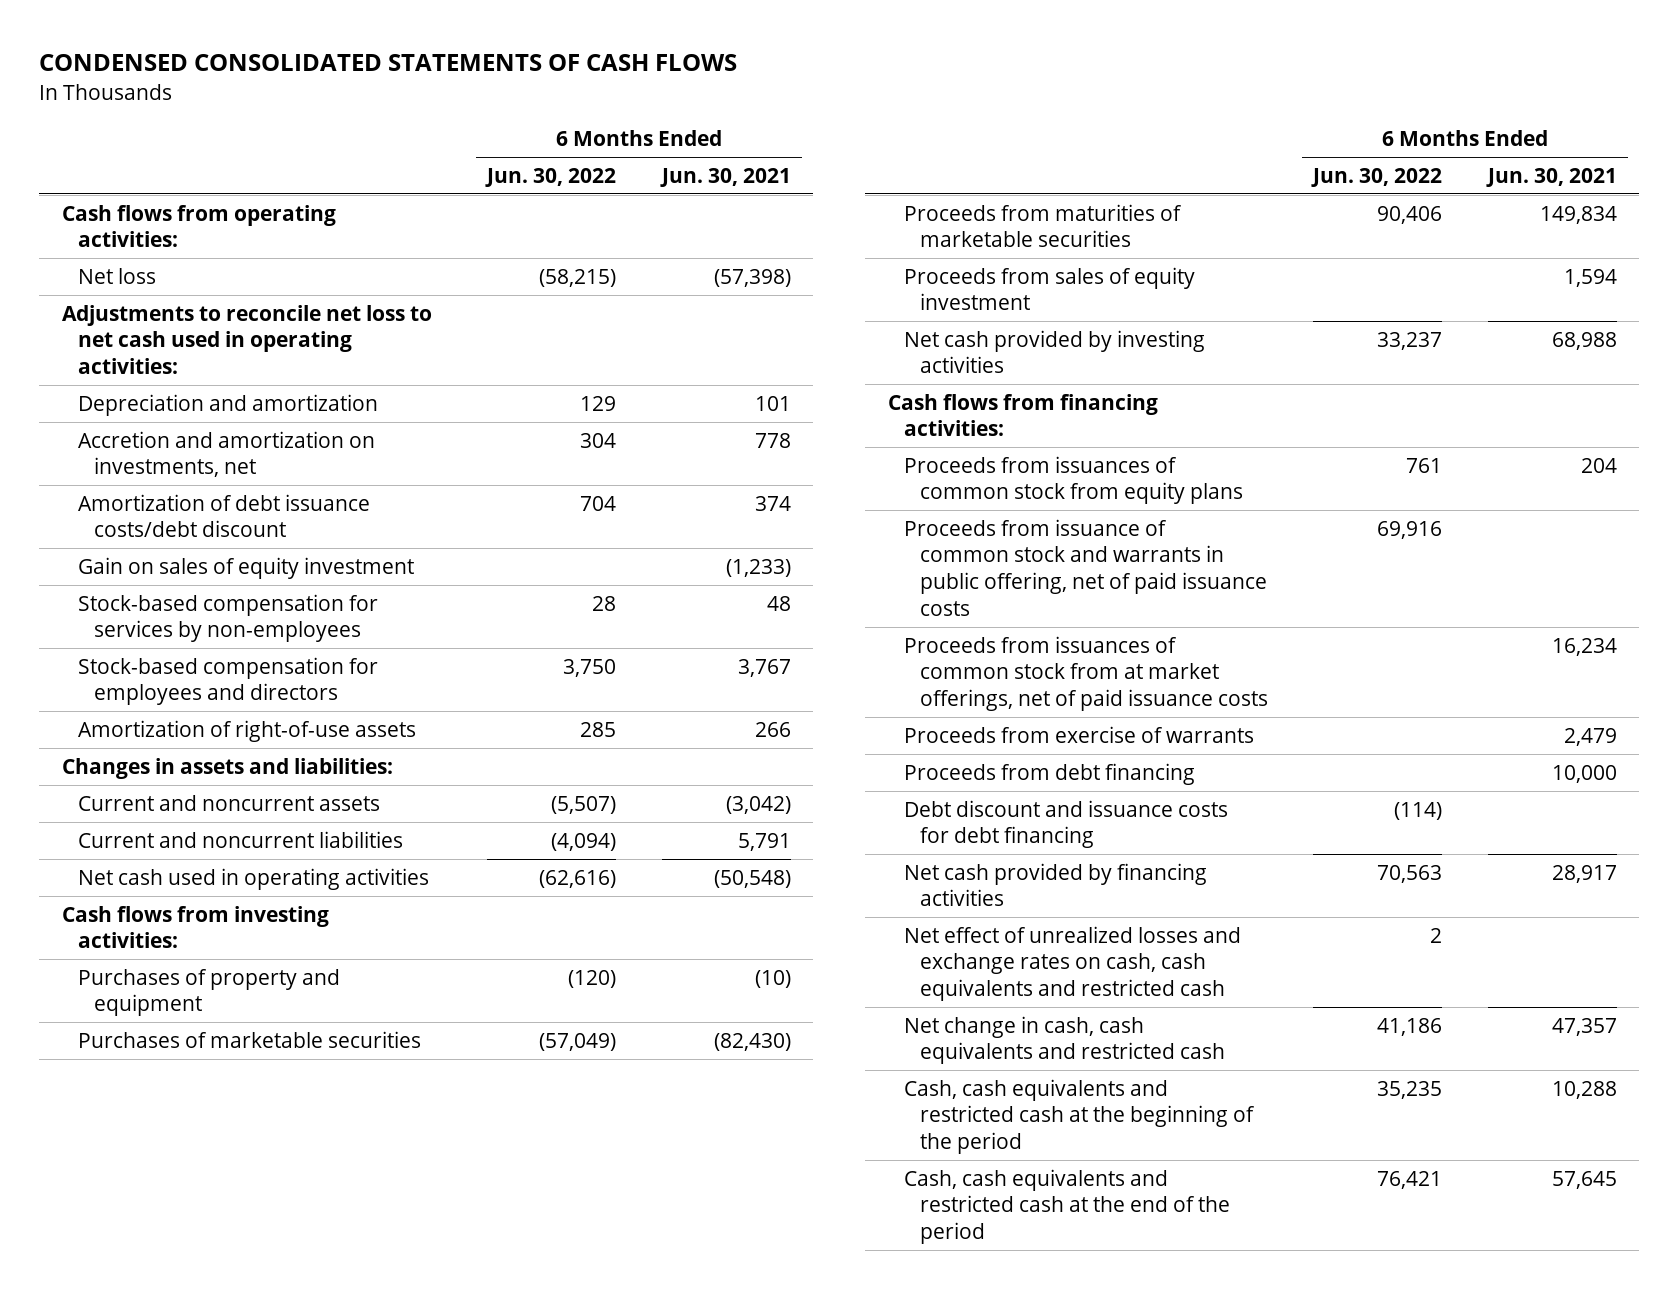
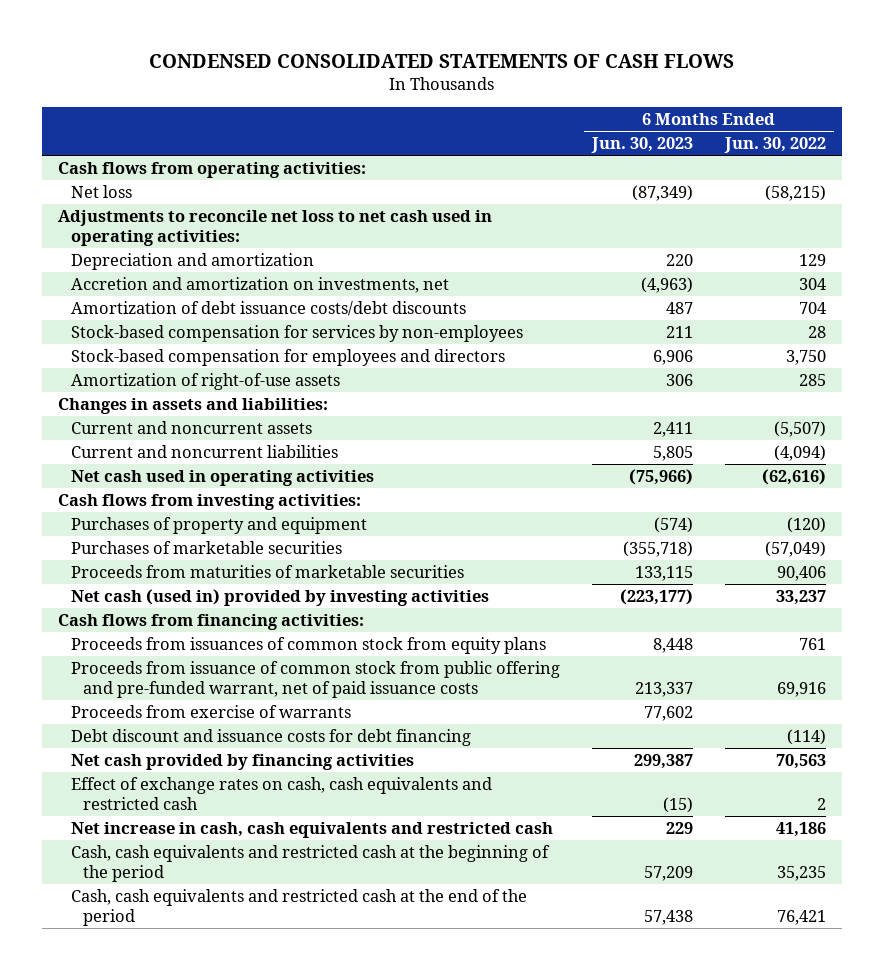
- | 6 Months Ended Jun. 30, 2022 | 6 Months Ended Jun. 30, 2021
+ | 6 Months Ended Jun. 30, 2023 | 6 Months Ended Jun. 30, 2022
- Amortization of debt issuance costs/debt discount | 704 | 374
- Gain on sales of equity investment | | (1,233)
+ Amortization of debt issuance costs/debt discounts | 487 | 704
- Proceeds from sales of equity investment | | 1,594
- Net cash provided by investing activities | 33,237 | 68,988
+ Net cash (used in) provided by investing activities | (223,177) | 33,237
- Proceeds from issuance of common stock and warrants in public offering, net of paid issuance costs | 69,916 |
- Proceeds from issuances of common stock from at market offerings, net of paid issuance costs | | 16,234
+ Proceeds from issuance of common stock from public offering and pre-funded warrant, net of paid issuance costs | 213,337 | 69,916
- Proceeds from debt financing | | 10,000
- Net effect of unrealized losses and exchange rates on cash, cash equivalents and restricted cash | 2 |
- Net change in cash, cash equivalents and restricted cash | 41,186 | 47,357
+ Effect of exchange rates on cash, cash equivalents and restricted cash | (15) | 2
+ Net increase in cash, cash equivalents and restricted cash | 229 | 41,186

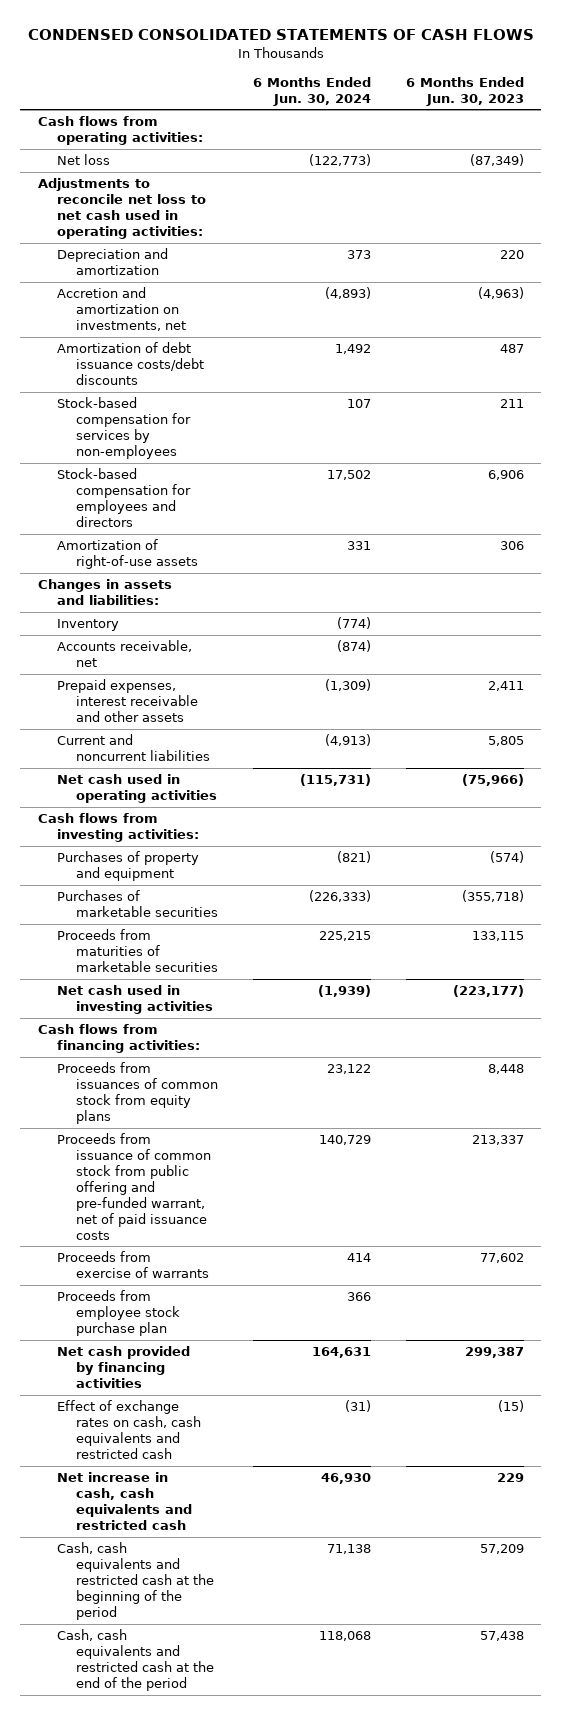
- | 6 Months Ended Jun. 30, 2023 | 6 Months Ended Jun. 30, 2022
+ | 6 Months Ended Jun. 30, 2024 | 6 Months Ended Jun. 30, 2023
- Current and noncurrent assets | 2,411 | (5,507)
+ Inventory | (774) |
+ Accounts receivable, net | (874) |
+ Prepaid expenses, interest receivable and other assets | (1,309) | 2,411
- Net cash (used in) provided by investing activities | (223,177) | 33,237
+ Net cash used in investing activities | (1,939) | (223,177)
- Debt discount and issuance costs for debt financing | | (114)
+ Proceeds from employee stock purchase plan | 366 |

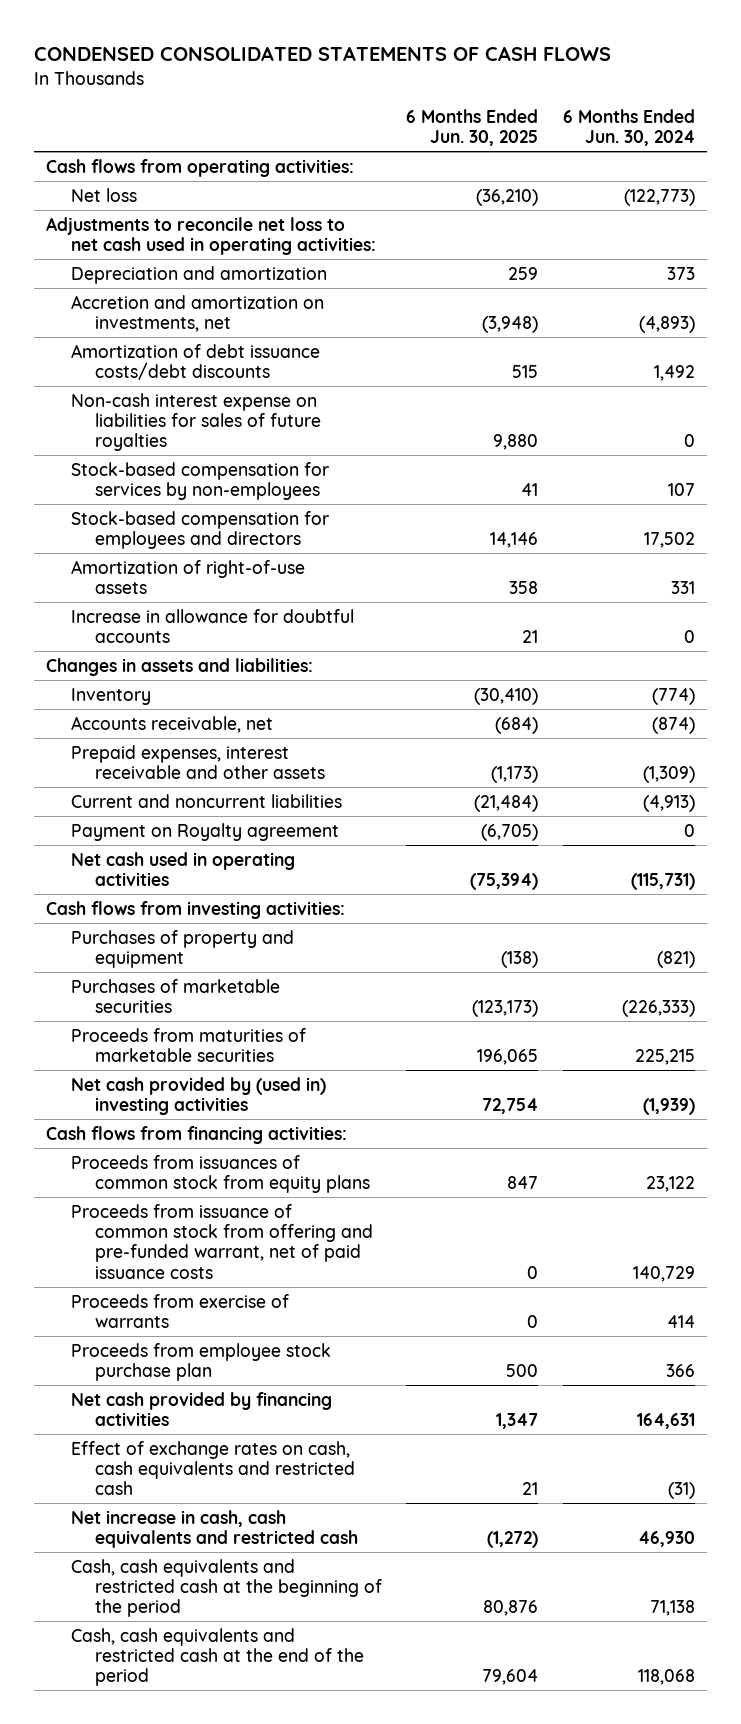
- | 6 Months Ended Jun. 30, 2024 | 6 Months Ended Jun. 30, 2023
+ | 6 Months Ended Jun. 30, 2025 | 6 Months Ended Jun. 30, 2024
+ Non-cash interest expense on liabilities for sales of future royalties | 9,880 | 0
+ Increase in allowance for doubtful accounts | 21 | 0
+ Payment on Royalty agreement | (6,705) | 0
- Net cash used in investing activities | (1,939) | (223,177)
+ Net cash provided by (used in) investing activities | 72,754 | (1,939)
- Proceeds from issuance of common stock from public offering and pre-funded warrant, net of paid issuance costs | 140,729 | 213,337
+ Proceeds from issuance of common stock from offering and pre-funded warrant, net of paid issuance costs | 0 | 140,729

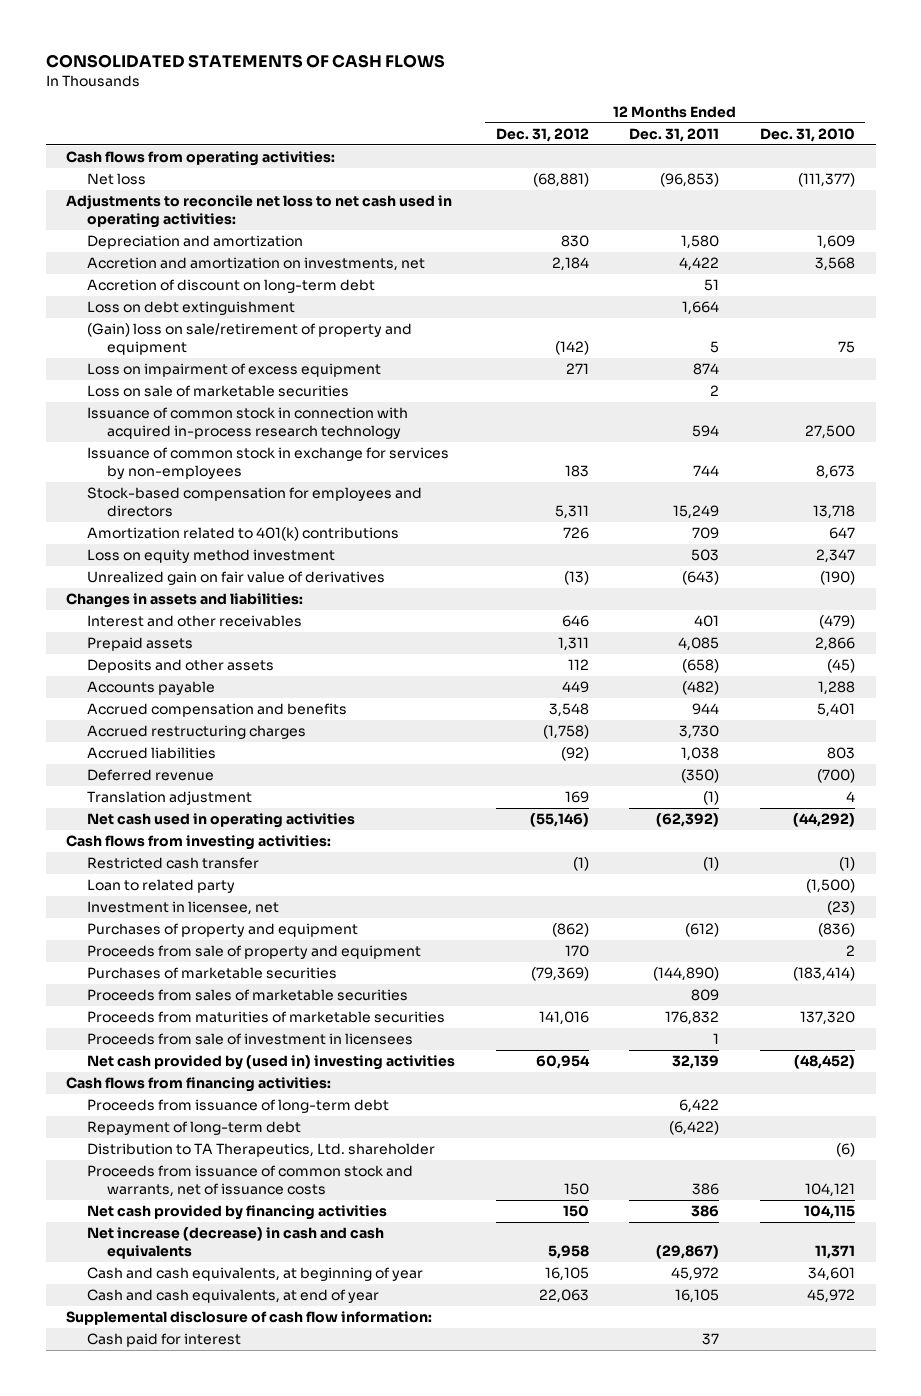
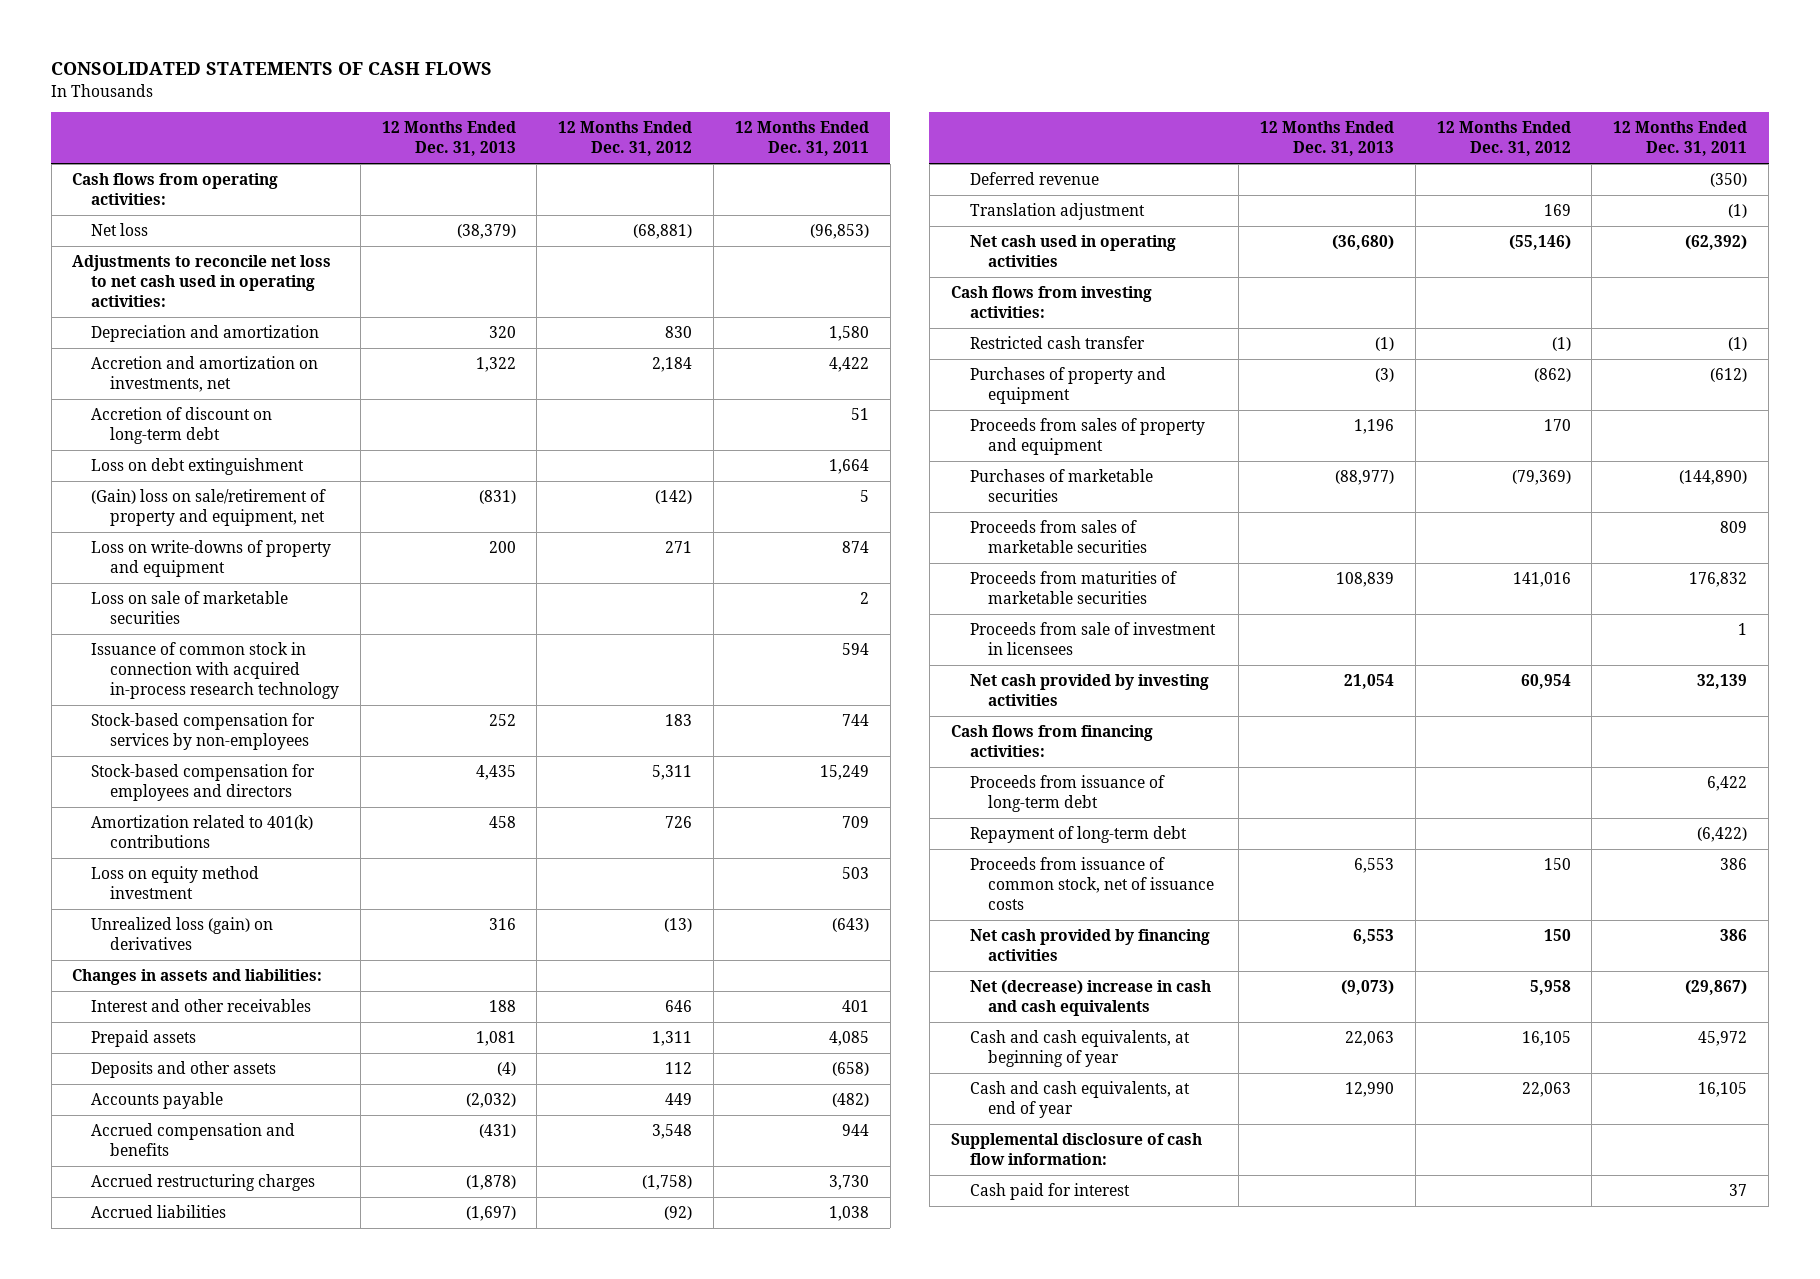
- | 12 Months Ended Dec. 31, 2012 | 12 Months Ended Dec. 31, 2011 | 12 Months Ended Dec. 31, 2010
+ | 12 Months Ended Dec. 31, 2013 | 12 Months Ended Dec. 31, 2012 | 12 Months Ended Dec. 31, 2011
- (Gain) loss on sale/retirement of property and equipment | (142) | 5 | 75
- Loss on impairment of excess equipment | 271 | 874 |
+ (Gain) loss on sale/retirement of property and equipment, net | (831) | (142) | 5
+ Loss on write-downs of property and equipment | 200 | 271 | 874
- Issuance of common stock in exchange for services by non-employees | 183 | 744 | 8,673
+ Stock-based compensation for services by non-employees | 252 | 183 | 744
- Unrealized gain on fair value of derivatives | (13) | (643) | (190)
+ Unrealized loss (gain) on derivatives | 316 | (13) | (643)
- Loan to related party | | | (1,500)
- Investment in licensee, net | | | (23)
- Proceeds from sale of property and equipment | 170 | | 2
+ Proceeds from sales of property and equipment | 1,196 | 170 |
- Net cash provided by (used in) investing activities | 60,954 | 32,139 | (48,452)
+ Net cash provided by investing activities | 21,054 | 60,954 | 32,139
- Distribution to TA Therapeutics, Ltd. shareholder | | | (6)
- Proceeds from issuance of common stock and warrants, net of issuance costs | 150 | 386 | 104,121
+ Proceeds from issuance of common stock, net of issuance costs | 6,553 | 150 | 386
- Net increase (decrease) in cash and cash equivalents | 5,958 | (29,867) | 11,371
+ Net (decrease) increase in cash and cash equivalents | (9,073) | 5,958 | (29,867)

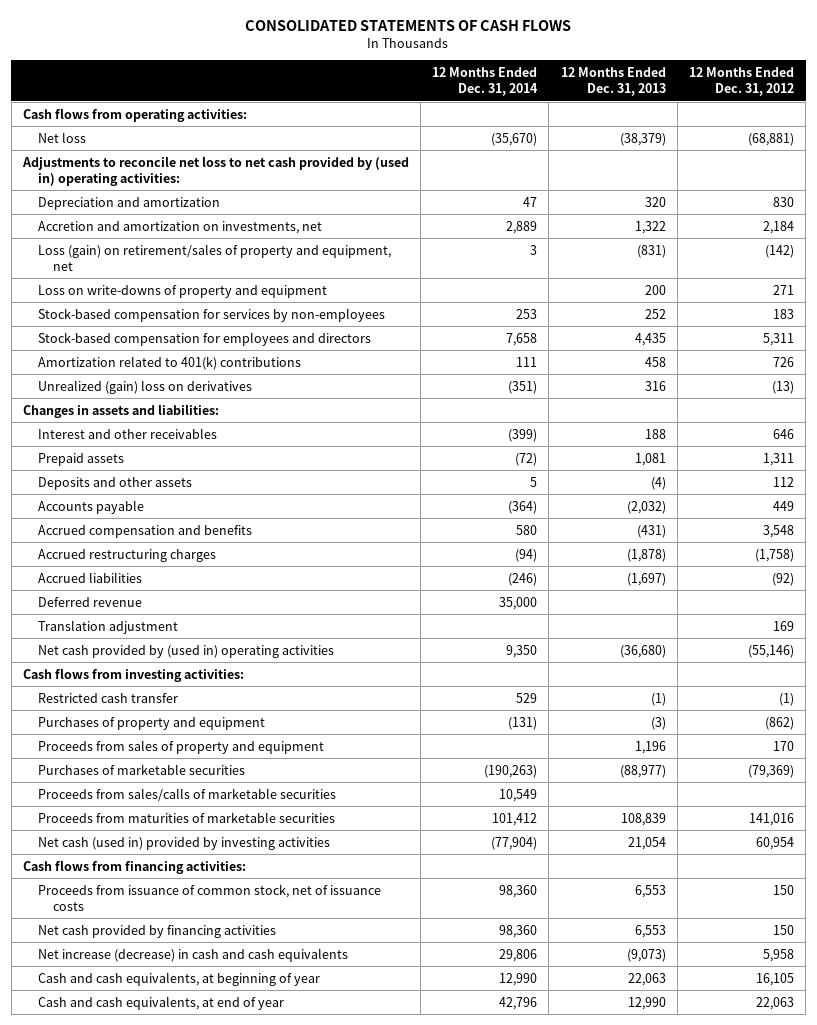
- | 12 Months Ended Dec. 31, 2013 | 12 Months Ended Dec. 31, 2012 | 12 Months Ended Dec. 31, 2011
+ | 12 Months Ended Dec. 31, 2014 | 12 Months Ended Dec. 31, 2013 | 12 Months Ended Dec. 31, 2012
- Adjustments to reconcile net loss to net cash used in operating activities:
+ Adjustments to reconcile net loss to net cash provided by (used in) operating activities:
- Accretion of discount on long-term debt | | | 51
- Loss on debt extinguishment | | | 1,664
- (Gain) loss on sale/retirement of property and equipment, net | (831) | (142) | 5
+ Loss (gain) on retirement/sales of property and equipment, net | 3 | (831) | (142)
- Loss on sale of marketable securities | | | 2
- Issuance of common stock in connection with acquired in-process research technology | | | 594
- Loss on equity method investment | | | 503
- Unrealized loss (gain) on derivatives | 316 | (13) | (643)
+ Unrealized (gain) loss on derivatives | (351) | 316 | (13)
- Net cash used in operating activities | (36,680) | (55,146) | (62,392)
+ Net cash provided by (used in) operating activities | 9,350 | (36,680) | (55,146)
- Proceeds from sales of marketable securities | | | 809
+ Proceeds from sales/calls of marketable securities | 10,549 | |
- Proceeds from sale of investment in licensees | | | 1
- Net cash provided by investing activities | 21,054 | 60,954 | 32,139
+ Net cash (used in) provided by investing activities | (77,904) | 21,054 | 60,954
- Proceeds from issuance of long-term debt | | | 6,422
- Repayment of long-term debt | | | (6,422)
- Net (decrease) increase in cash and cash equivalents | (9,073) | 5,958 | (29,867)
+ Net increase (decrease) in cash and cash equivalents | 29,806 | (9,073) | 5,958
- Supplemental disclosure of cash flow information:
- Cash paid for interest | | | 37

